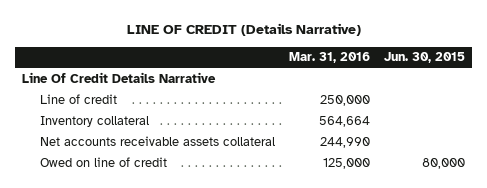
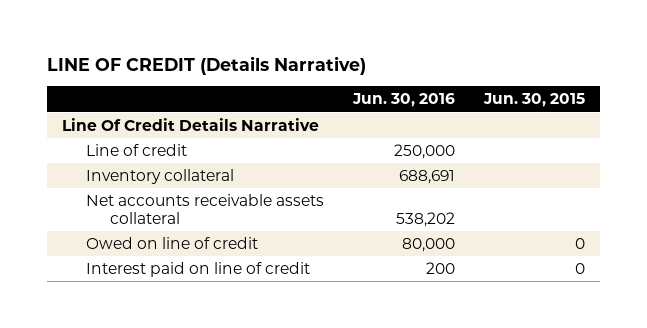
- | Mar. 31, 2016 | Jun. 30, 2015
+ | Jun. 30, 2016 | Jun. 30, 2015
- Owed on line of credit | 125,000 | 80,000
+ Owed on line of credit | 80,000 | 0
+ Interest paid on line of credit | 200 | 0

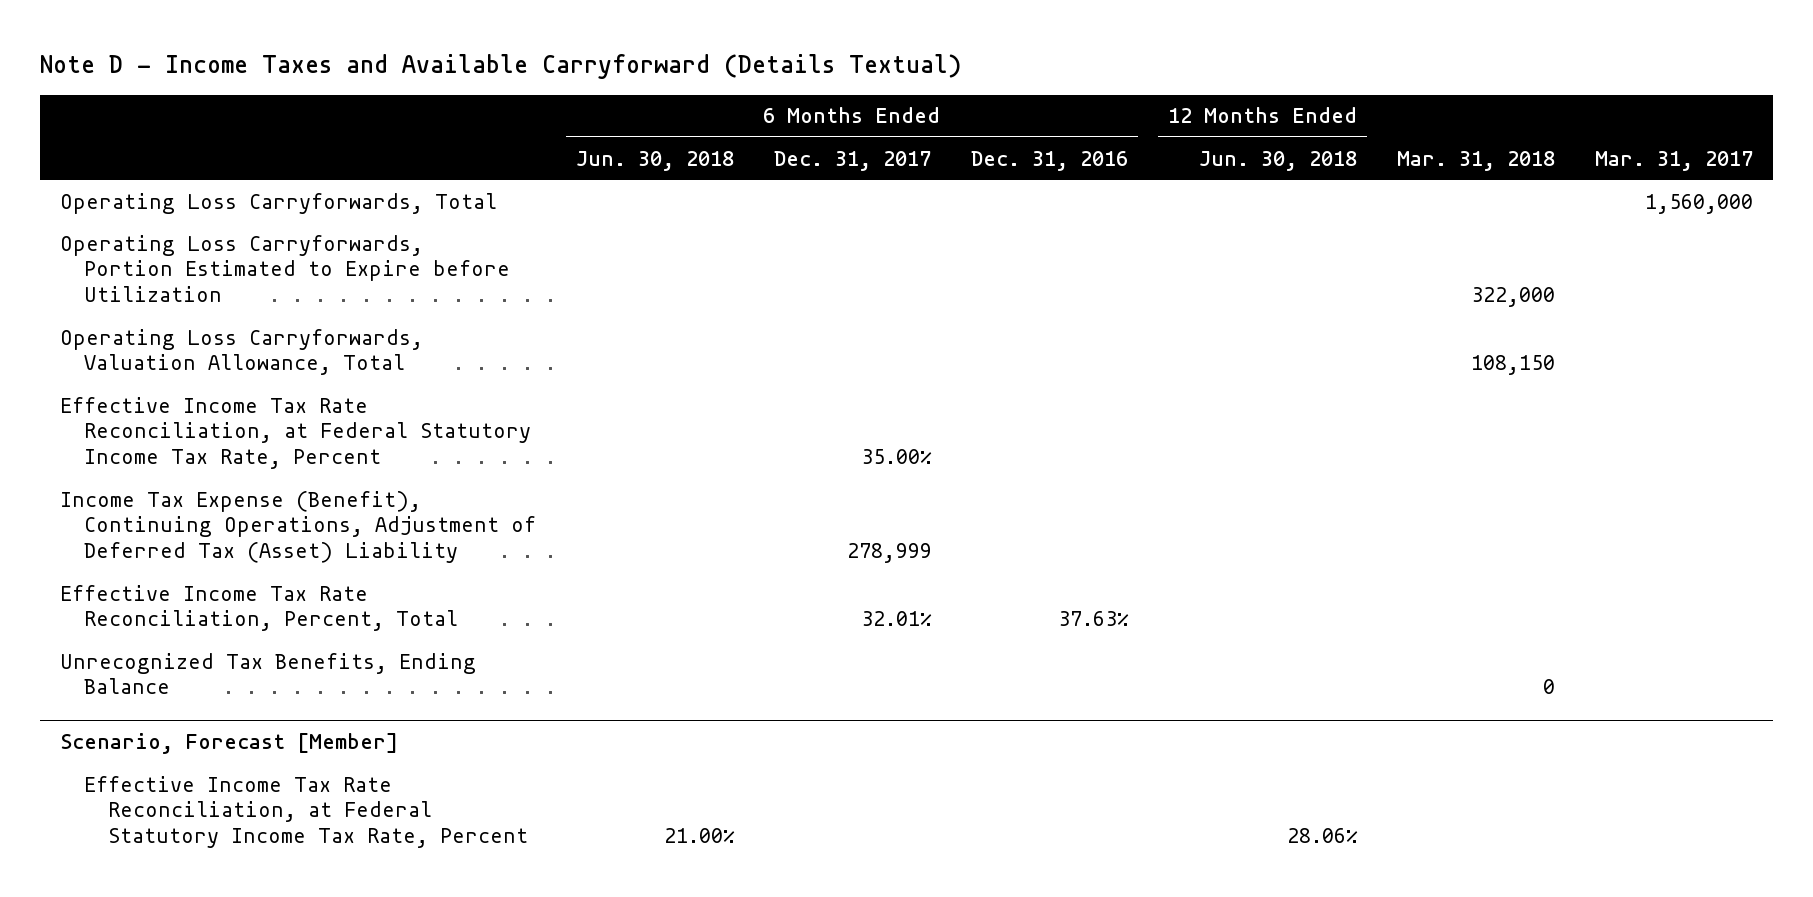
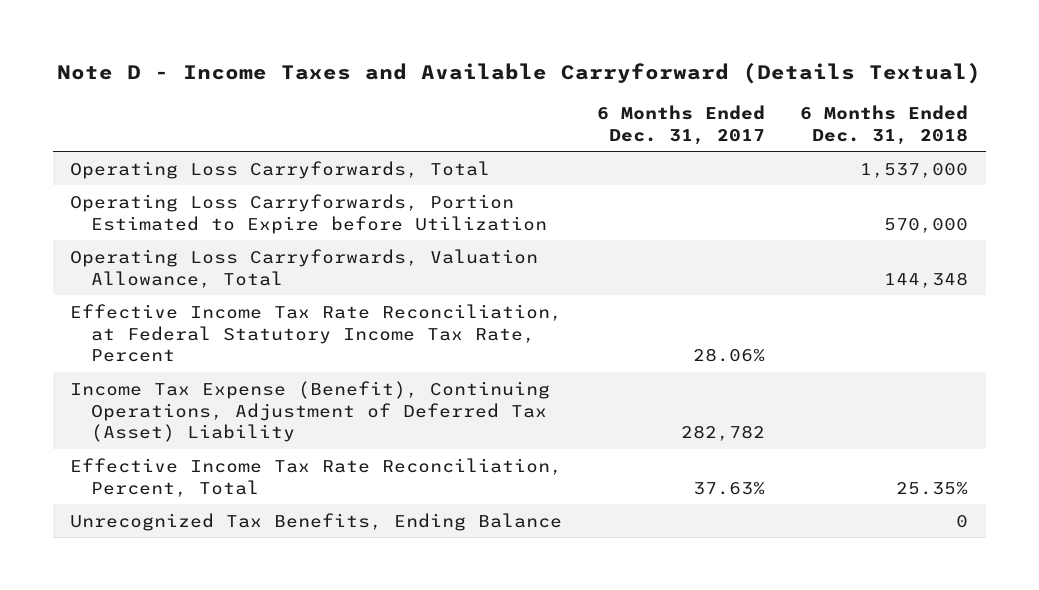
- | 6 Months Ended Jun. 30, 2018 | 6 Months Ended Dec. 31, 2017 | 6 Months Ended Dec. 31, 2016 | 12 Months Ended Jun. 30, 2018 | Mar. 31, 2018 | Mar. 31, 2017
+ | 6 Months Ended Dec. 31, 2017 | 6 Months Ended Dec. 31, 2018
- Effective Income Tax Rate Reconciliation, at Federal Statutory Income Tax Rate, Percent | | 35.00% | | | |
- Income Tax Expense (Benefit), Continuing Operations, Adjustment of Deferred Tax (Asset) Liability | | 278,999 | | | |
- Effective Income Tax Rate Reconciliation, Percent, Total | | 32.01% | 37.63% | | |
+ Effective Income Tax Rate Reconciliation, at Federal Statutory Income Tax Rate, Percent | 28.06% |
+ Income Tax Expense (Benefit), Continuing Operations, Adjustment of Deferred Tax (Asset) Liability | 282,782 |
+ Effective Income Tax Rate Reconciliation, Percent, Total | 37.63% | 25.35%
- Scenario, Forecast [Member]
- Effective Income Tax Rate Reconciliation, at Federal Statutory Income Tax Rate, Percent | 21.00% | | | 28.06% | |

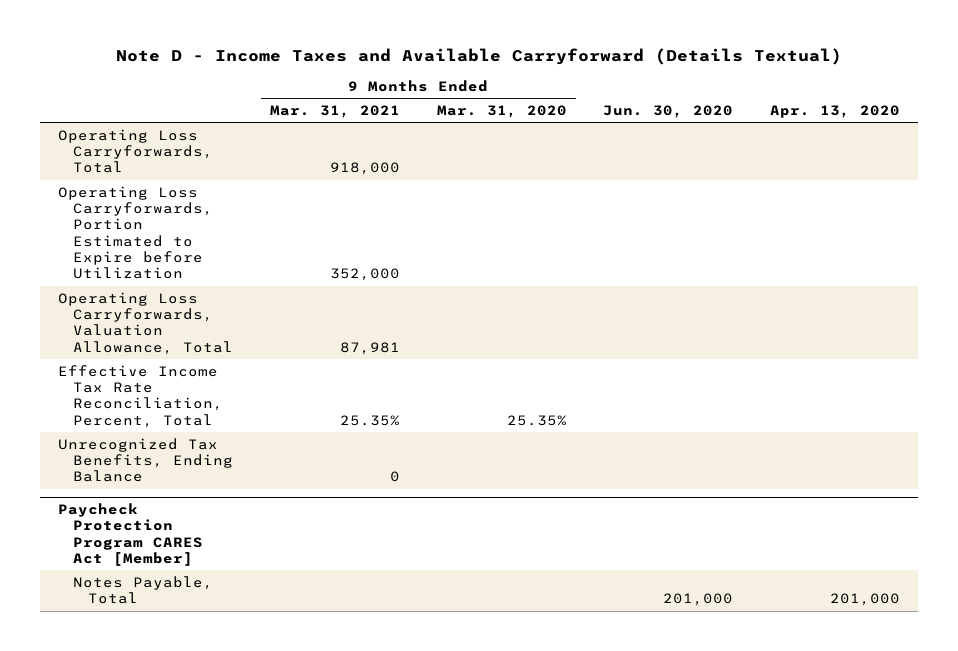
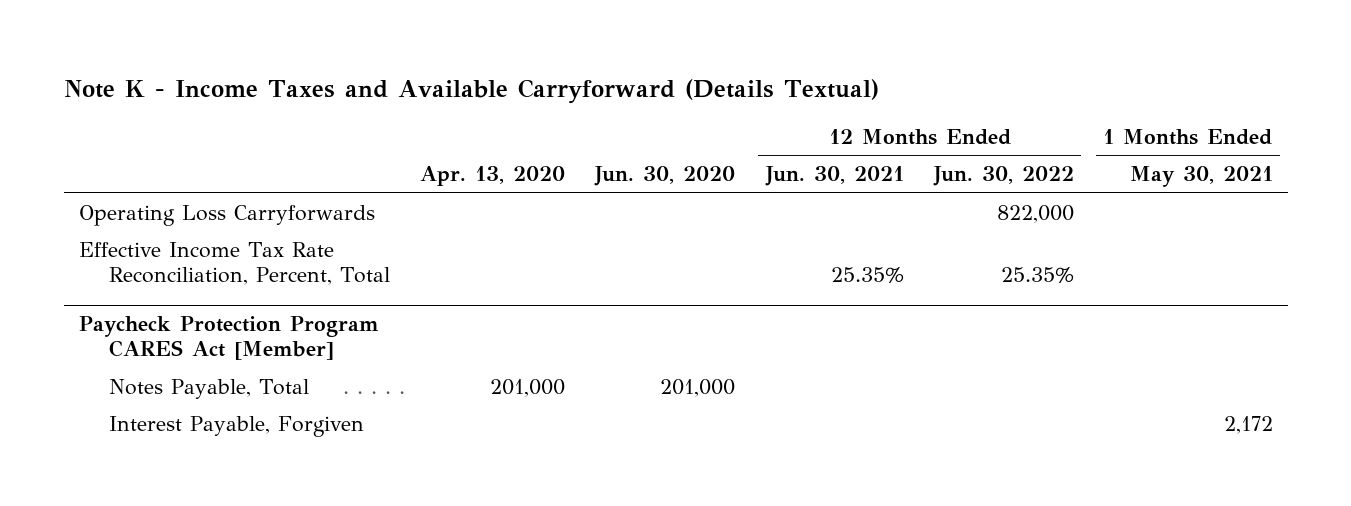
- Note D - Income Taxes and Available Carryforward (Details Textual)
+ Note K - Income Taxes and Available Carryforward (Details Textual)
- | 9 Months Ended Mar. 31, 2021 | 9 Months Ended Mar. 31, 2020 | Jun. 30, 2020 | Apr. 13, 2020
+ | Apr. 13, 2020 | Jun. 30, 2020 | 12 Months Ended Jun. 30, 2021 | 12 Months Ended Jun. 30, 2022 | 1 Months Ended May 30, 2021
- Operating Loss Carryforwards, Total | 918,000 | | |
- Operating Loss Carryforwards, Portion Estimated to Expire before Utilization | 352,000 | | |
- Operating Loss Carryforwards, Valuation Allowance, Total | 87,981 | | |
+ Operating Loss Carryforwards | | | | 822,000 |
- Unrecognized Tax Benefits, Ending Balance | 0 | | |
@ Paycheck Protection Program CARES Act [Member]
+ Interest Payable, Forgiven | | | | | 2,172

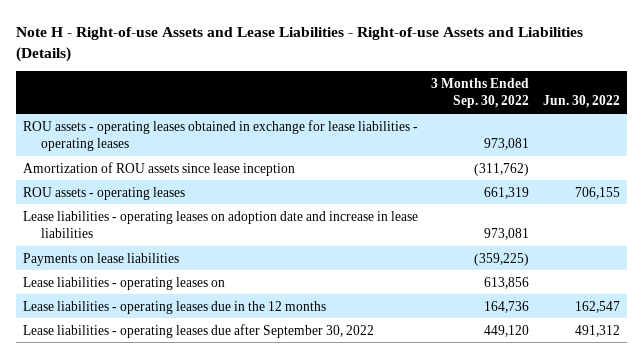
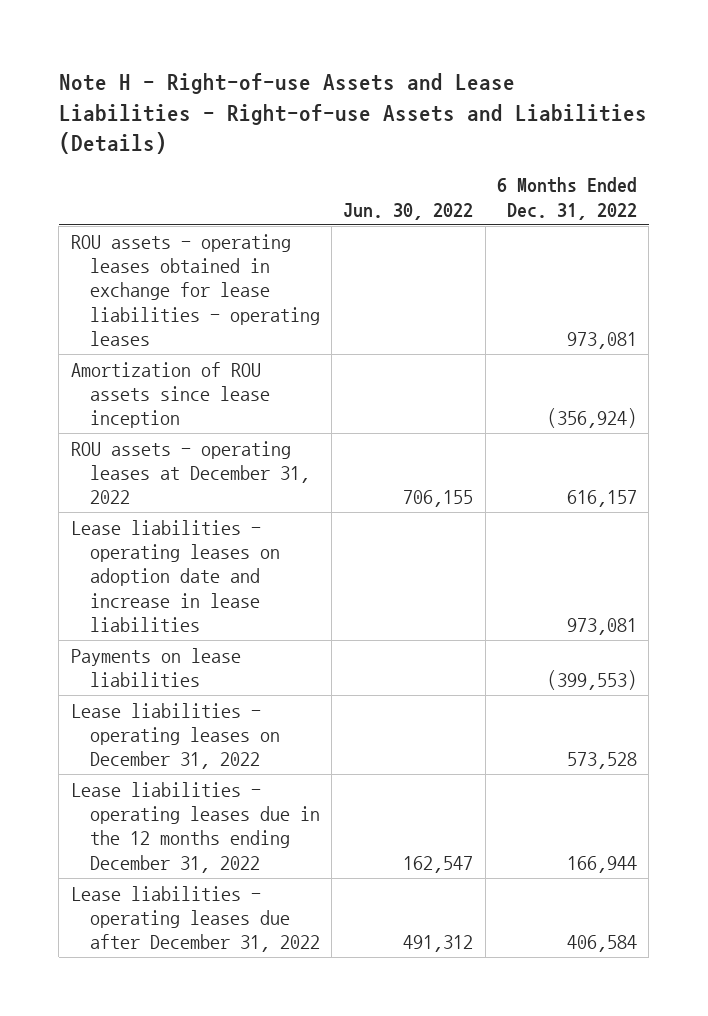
- | 3 Months Ended Sep. 30, 2022 | Jun. 30, 2022
+ | Jun. 30, 2022 | 6 Months Ended Dec. 31, 2022
- ROU assets - operating leases | 661,319 | 706,155
+ ROU assets - operating leases at December 31, 2022 | 706,155 | 616,157
- Lease liabilities - operating leases on | 613,856 |
- Lease liabilities - operating leases due in the 12 months | 164,736 | 162,547
- Lease liabilities - operating leases due after September 30, 2022 | 449,120 | 491,312
+ Lease liabilities - operating leases on December 31, 2022 | | 573,528
+ Lease liabilities - operating leases due in the 12 months ending December 31, 2022 | 162,547 | 166,944
+ Lease liabilities - operating leases due after December 31, 2022 | 491,312 | 406,584

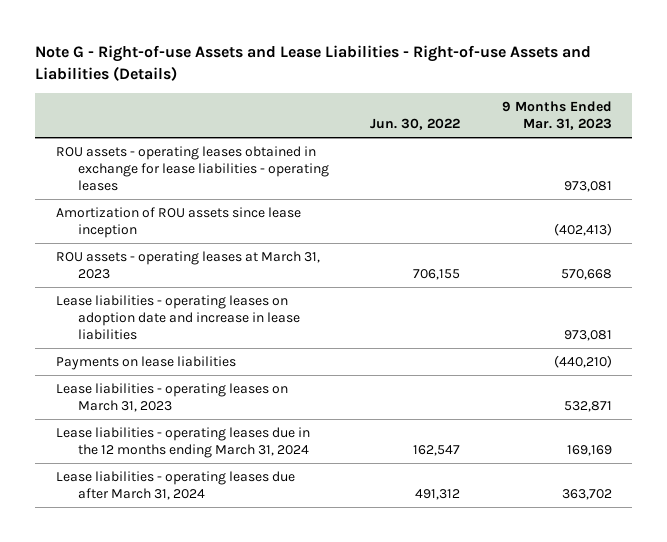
- Note H - Right-of-use Assets and Lease Liabilities - Right-of-use Assets and Liabilities (Details)
+ Note G - Right-of-use Assets and Lease Liabilities - Right-of-use Assets and Liabilities (Details)
- | Jun. 30, 2022 | 6 Months Ended Dec. 31, 2022
+ | Jun. 30, 2022 | 9 Months Ended Mar. 31, 2023
- ROU assets - operating leases at December 31, 2022 | 706,155 | 616,157
+ ROU assets - operating leases at March 31, 2023 | 706,155 | 570,668
- Lease liabilities - operating leases on December 31, 2022 | | 573,528
- Lease liabilities - operating leases due in the 12 months ending December 31, 2022 | 162,547 | 166,944
- Lease liabilities - operating leases due after December 31, 2022 | 491,312 | 406,584
+ Lease liabilities - operating leases on March 31, 2023 | | 532,871
+ Lease liabilities - operating leases due in the 12 months ending March 31, 2024 | 162,547 | 169,169
+ Lease liabilities - operating leases due after March 31, 2024 | 491,312 | 363,702

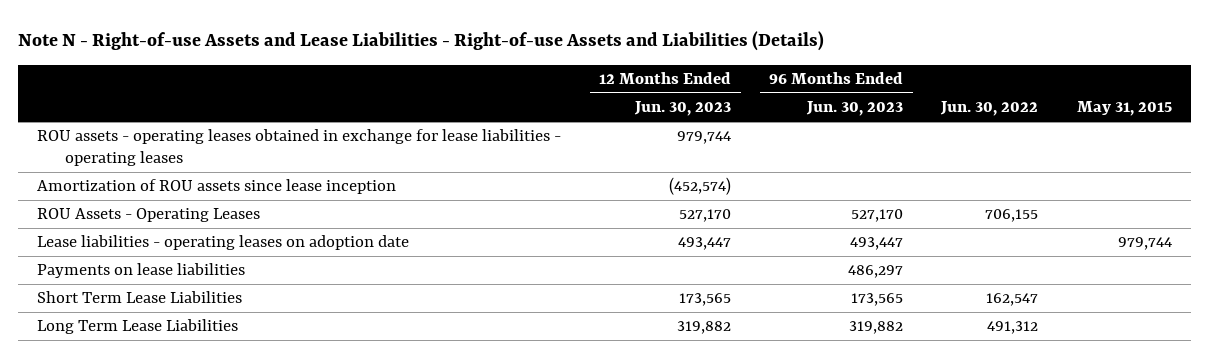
- Note G - Right-of-use Assets and Lease Liabilities - Right-of-use Assets and Liabilities (Details)
+ Note N - Right-of-use Assets and Lease Liabilities - Right-of-use Assets and Liabilities (Details)
- | Jun. 30, 2022 | 9 Months Ended Mar. 31, 2023
+ | 12 Months Ended Jun. 30, 2023 | 96 Months Ended Jun. 30, 2023 | Jun. 30, 2022 | May 31, 2015
- ROU assets - operating leases at March 31, 2023 | 706,155 | 570,668
- Lease liabilities - operating leases on adoption date and increase in lease liabilities | | 973,081
+ ROU Assets - Operating Leases | 527,170 | 527,170 | 706,155 |
+ Lease liabilities - operating leases on adoption date | 493,447 | 493,447 | | 979,744
- Lease liabilities - operating leases on March 31, 2023 | | 532,871
- Lease liabilities - operating leases due in the 12 months ending March 31, 2024 | 162,547 | 169,169
- Lease liabilities - operating leases due after March 31, 2024 | 491,312 | 363,702
+ Short Term Lease Liabilities | 173,565 | 173,565 | 162,547 |
+ Long Term Lease Liabilities | 319,882 | 319,882 | 491,312 |

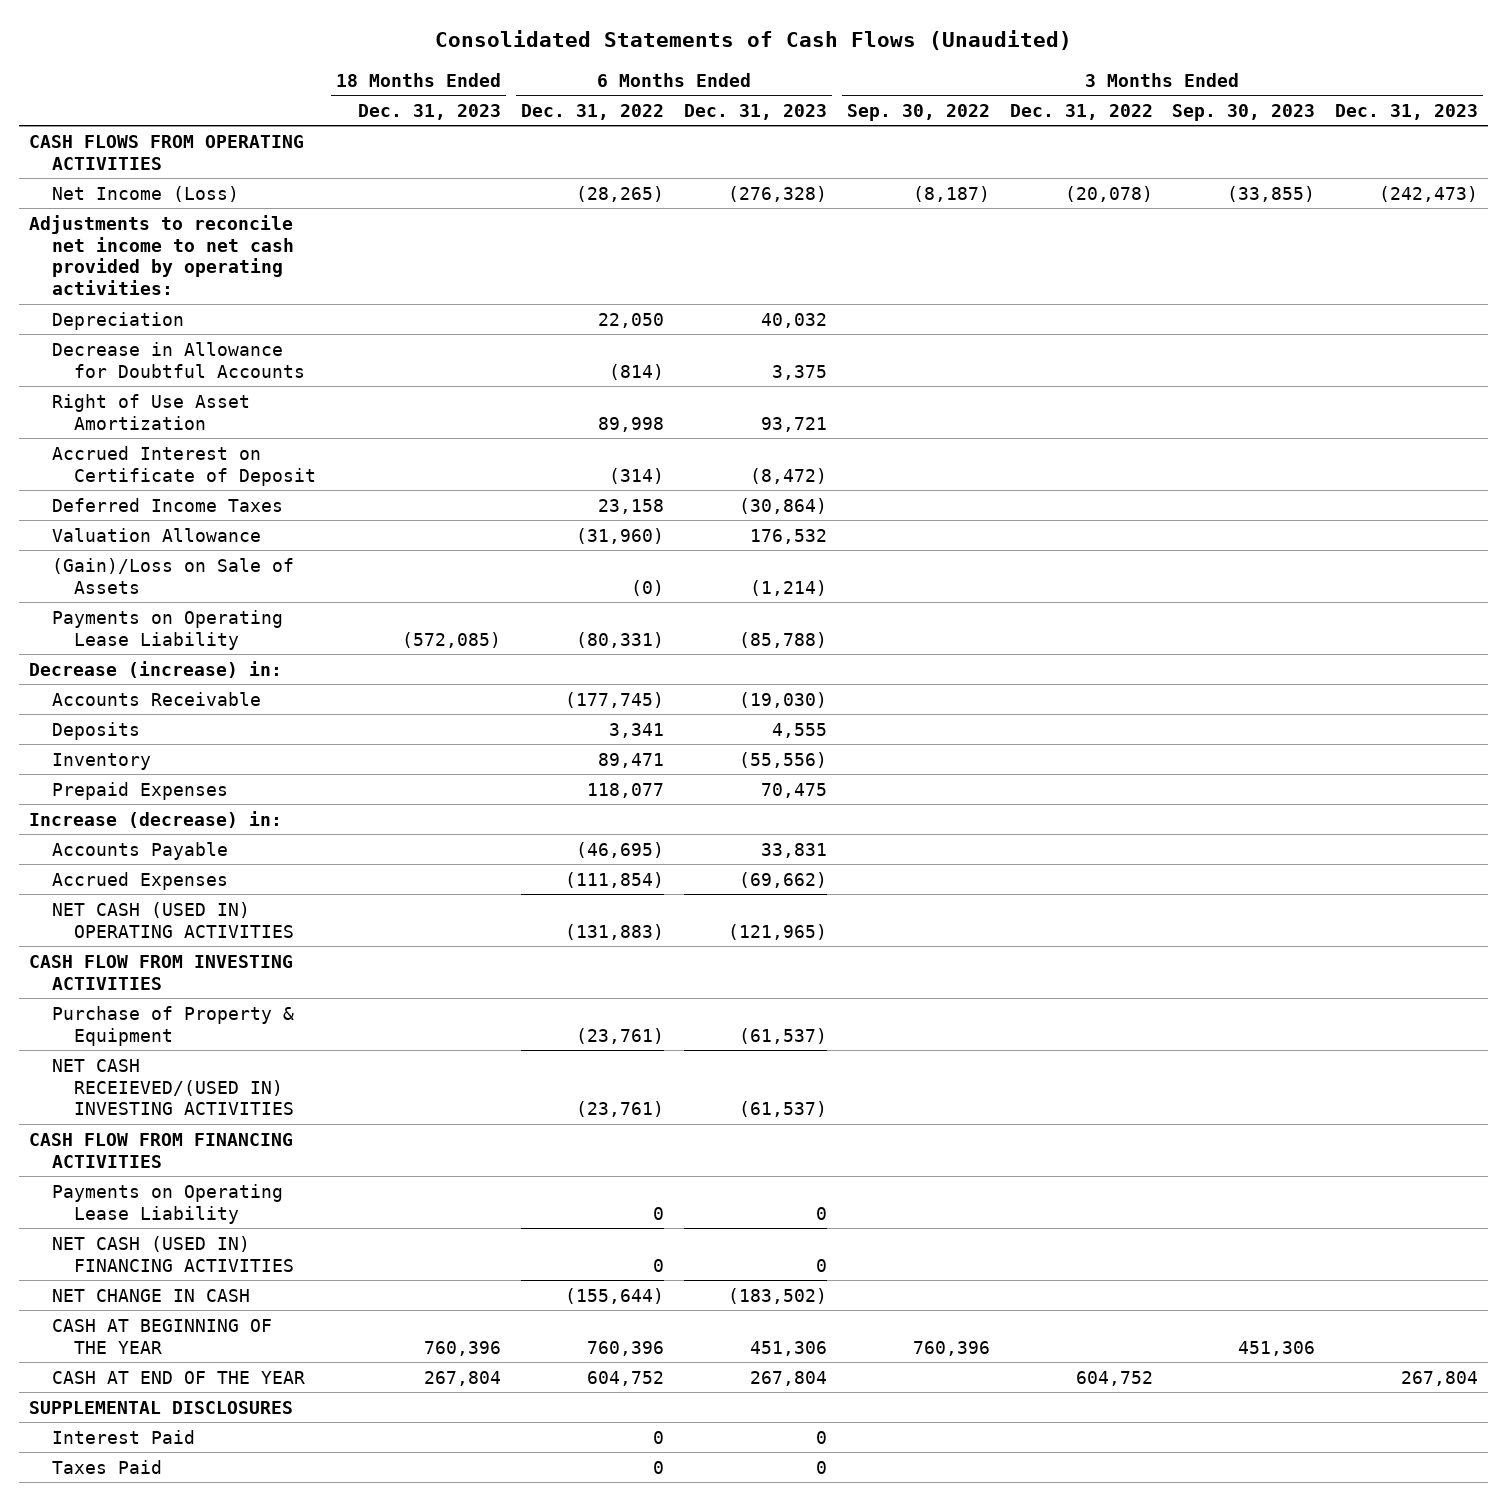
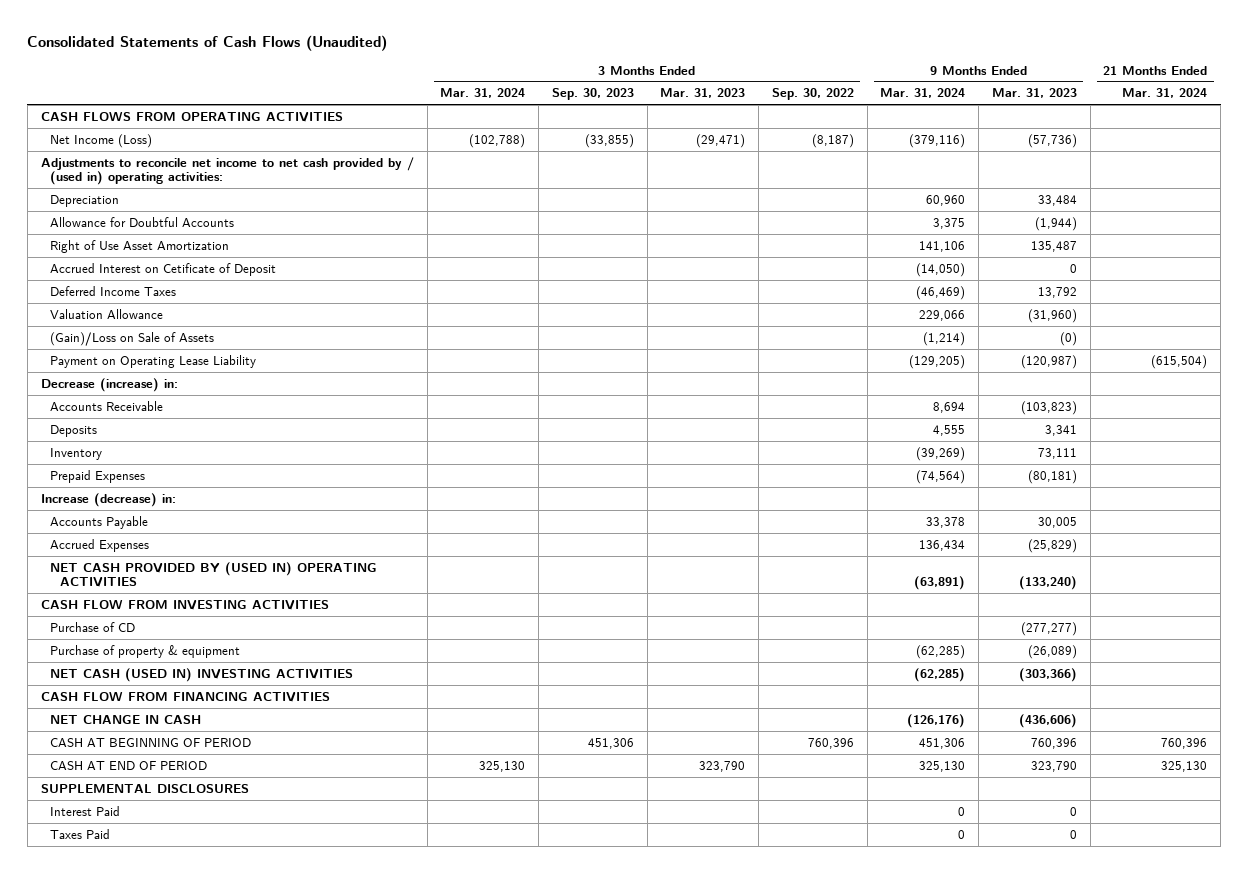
- | 18 Months Ended Dec. 31, 2023 | 6 Months Ended Dec. 31, 2022 | 6 Months Ended Dec. 31, 2023 | 3 Months Ended Sep. 30, 2022 | 3 Months Ended Dec. 31, 2022 | 3 Months Ended Sep. 30, 2023 | 3 Months Ended Dec. 31, 2023
+ | 3 Months Ended Mar. 31, 2024 | 3 Months Ended Sep. 30, 2023 | 3 Months Ended Mar. 31, 2023 | 3 Months Ended Sep. 30, 2022 | 9 Months Ended Mar. 31, 2024 | 9 Months Ended Mar. 31, 2023 | 21 Months Ended Mar. 31, 2024
- Adjustments to reconcile net income to net cash provided by operating activities:
+ Adjustments to reconcile net income to net cash provided by / (used in) operating activities:
- Decrease in Allowance for Doubtful Accounts | | (814) | 3,375 | | | |
+ Allowance for Doubtful Accounts | | | | | 3,375 | (1,944) |
- Accrued Interest on Certificate of Deposit | | (314) | (8,472) | | | |
+ Accrued Interest on Cetificate of Deposit | | | | | (14,050) | 0 |
- Payments on Operating Lease Liability | (572,085) | (80,331) | (85,788) | | | |
+ Payment on Operating Lease Liability | | | | | (129,205) | (120,987) | (615,504)
- NET CASH (USED IN) OPERATING ACTIVITIES | | (131,883) | (121,965) | | | |
+ NET CASH PROVIDED BY (USED IN) OPERATING ACTIVITIES | | | | | (63,891) | (133,240) |
- Purchase of Property & Equipment | | (23,761) | (61,537) | | | |
- NET CASH RECEIEVED/(USED IN) INVESTING ACTIVITIES | | (23,761) | (61,537) | | | |
+ Purchase of CD | | | | | | (277,277) |
+ Purchase of property & equipment | | | | | (62,285) | (26,089) |
+ NET CASH (USED IN) INVESTING ACTIVITIES | | | | | (62,285) | (303,366) |
- Payments on Operating Lease Liability | | 0 | 0 | | | |
- NET CASH (USED IN) FINANCING ACTIVITIES | | 0 | 0 | | | |
- CASH AT BEGINNING OF THE YEAR | 760,396 | 760,396 | 451,306 | 760,396 | | 451,306 |
- CASH AT END OF THE YEAR | 267,804 | 604,752 | 267,804 | | 604,752 | | 267,804
+ CASH AT BEGINNING OF PERIOD | | 451,306 | | 760,396 | 451,306 | 760,396 | 760,396
+ CASH AT END OF PERIOD | 325,130 | | 323,790 | | 325,130 | 323,790 | 325,130

